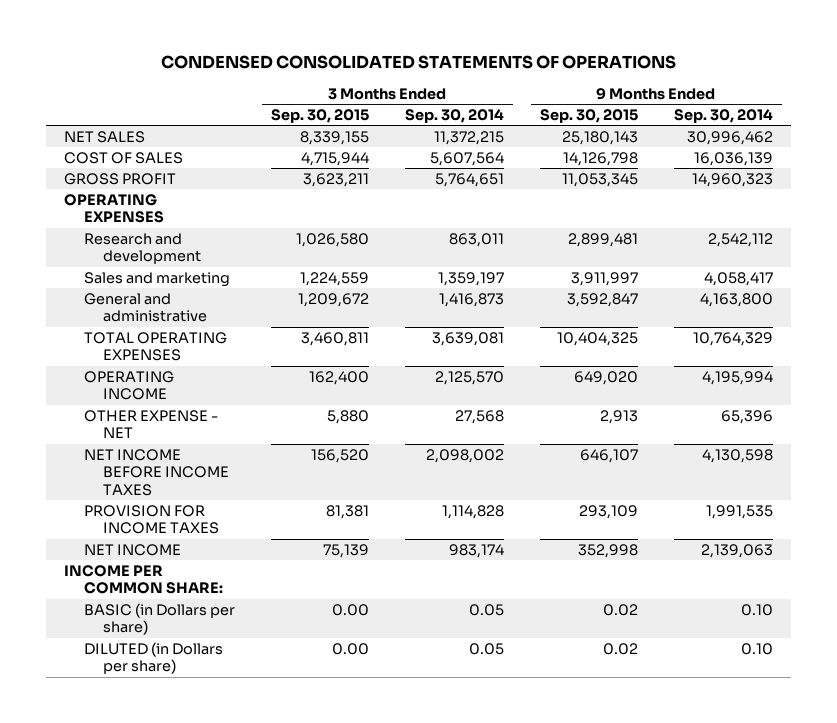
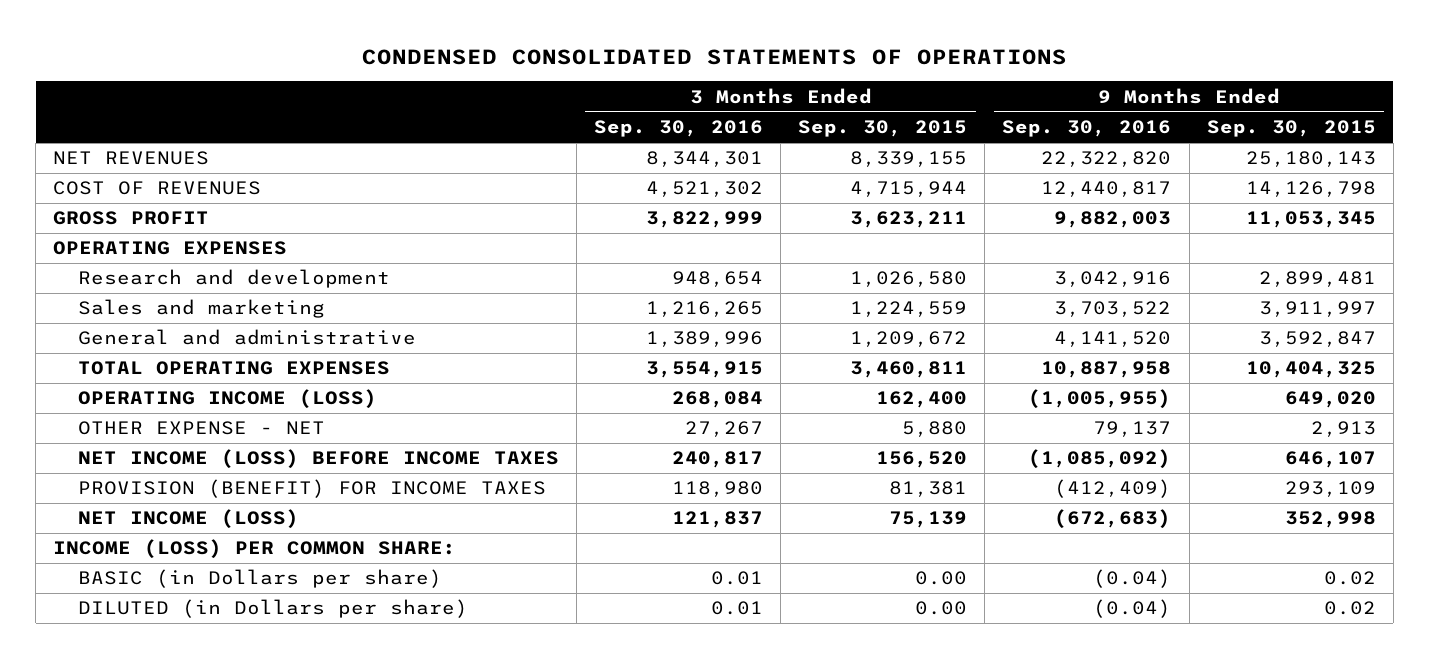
- | 3 Months Ended Sep. 30, 2015 | 3 Months Ended Sep. 30, 2014 | 9 Months Ended Sep. 30, 2015 | 9 Months Ended Sep. 30, 2014
+ | 3 Months Ended Sep. 30, 2016 | 3 Months Ended Sep. 30, 2015 | 9 Months Ended Sep. 30, 2016 | 9 Months Ended Sep. 30, 2015
- NET SALES | 8,339,155 | 11,372,215 | 25,180,143 | 30,996,462
- COST OF SALES | 4,715,944 | 5,607,564 | 14,126,798 | 16,036,139
+ NET REVENUES | 8,344,301 | 8,339,155 | 22,322,820 | 25,180,143
+ COST OF REVENUES | 4,521,302 | 4,715,944 | 12,440,817 | 14,126,798
- OPERATING INCOME | 162,400 | 2,125,570 | 649,020 | 4,195,994
+ OPERATING INCOME (LOSS) | 268,084 | 162,400 | (1,005,955) | 649,020
- NET INCOME BEFORE INCOME TAXES | 156,520 | 2,098,002 | 646,107 | 4,130,598
- PROVISION FOR INCOME TAXES | 81,381 | 1,114,828 | 293,109 | 1,991,535
- NET INCOME | 75,139 | 983,174 | 352,998 | 2,139,063
- INCOME PER COMMON SHARE:
+ NET INCOME (LOSS) BEFORE INCOME TAXES | 240,817 | 156,520 | (1,085,092) | 646,107
+ PROVISION (BENEFIT) FOR INCOME TAXES | 118,980 | 81,381 | (412,409) | 293,109
+ NET INCOME (LOSS) | 121,837 | 75,139 | (672,683) | 352,998
+ INCOME (LOSS) PER COMMON SHARE:

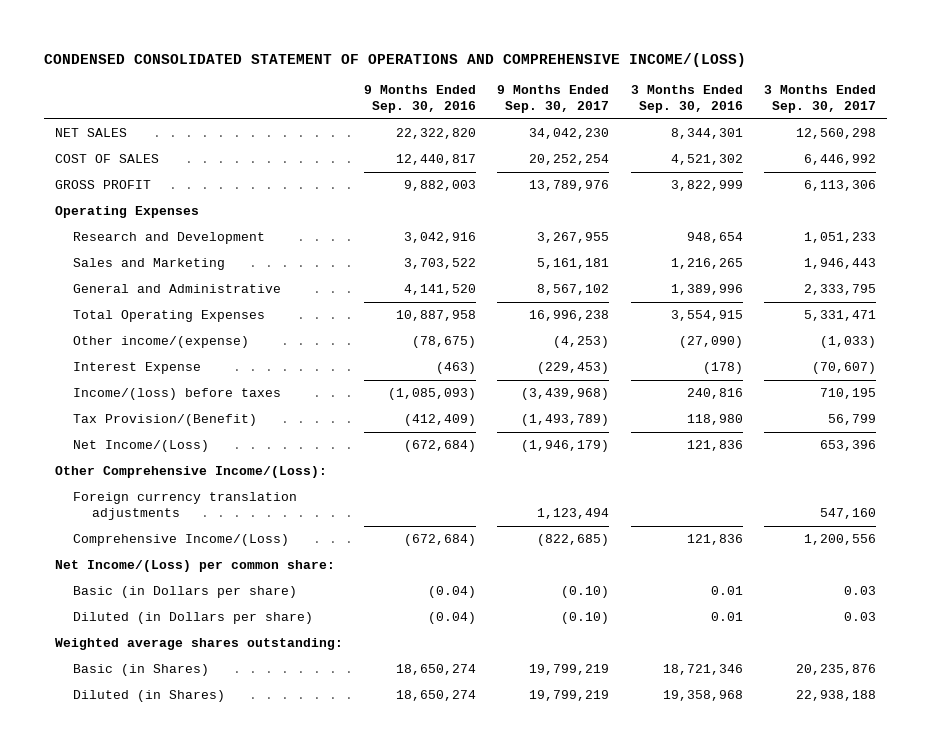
- CONDENSED CONSOLIDATED STATEMENTS OF OPERATIONS
+ CONDENSED CONSOLIDATED STATEMENT OF OPERATIONS AND COMPREHENSIVE INCOME/(LOSS)
- | 3 Months Ended Sep. 30, 2016 | 3 Months Ended Sep. 30, 2015 | 9 Months Ended Sep. 30, 2016 | 9 Months Ended Sep. 30, 2015
+ | 9 Months Ended Sep. 30, 2016 | 9 Months Ended Sep. 30, 2017 | 3 Months Ended Sep. 30, 2016 | 3 Months Ended Sep. 30, 2017
- NET REVENUES | 8,344,301 | 8,339,155 | 22,322,820 | 25,180,143
- COST OF REVENUES | 4,521,302 | 4,715,944 | 12,440,817 | 14,126,798
+ NET SALES | 22,322,820 | 34,042,230 | 8,344,301 | 12,560,298
+ COST OF SALES | 12,440,817 | 20,252,254 | 4,521,302 | 6,446,992
- OPERATING EXPENSES
- Research and development | 948,654 | 1,026,580 | 3,042,916 | 2,899,481
- Sales and marketing | 1,216,265 | 1,224,559 | 3,703,522 | 3,911,997
- General and administrative | 1,389,996 | 1,209,672 | 4,141,520 | 3,592,847
- TOTAL OPERATING EXPENSES | 3,554,915 | 3,460,811 | 10,887,958 | 10,404,325
- OPERATING INCOME (LOSS) | 268,084 | 162,400 | (1,005,955) | 649,020
- OTHER EXPENSE - NET | 27,267 | 5,880 | 79,137 | 2,913
- NET INCOME (LOSS) BEFORE INCOME TAXES | 240,817 | 156,520 | (1,085,092) | 646,107
- PROVISION (BENEFIT) FOR INCOME TAXES | 118,980 | 81,381 | (412,409) | 293,109
- NET INCOME (LOSS) | 121,837 | 75,139 | (672,683) | 352,998
- INCOME (LOSS) PER COMMON SHARE:
- BASIC (in Dollars per share) | 0.01 | 0.00 | (0.04) | 0.02
- DILUTED (in Dollars per share) | 0.01 | 0.00 | (0.04) | 0.02
+ Operating Expenses
+ Research and Development | 3,042,916 | 3,267,955 | 948,654 | 1,051,233
+ Sales and Marketing | 3,703,522 | 5,161,181 | 1,216,265 | 1,946,443
+ General and Administrative | 4,141,520 | 8,567,102 | 1,389,996 | 2,333,795
+ Total Operating Expenses | 10,887,958 | 16,996,238 | 3,554,915 | 5,331,471
+ Other income/(expense) | (78,675) | (4,253) | (27,090) | (1,033)
+ Interest Expense | (463) | (229,453) | (178) | (70,607)
+ Income/(loss) before taxes | (1,085,093) | (3,439,968) | 240,816 | 710,195
+ Tax Provision/(Benefit) | (412,409) | (1,493,789) | 118,980 | 56,799
+ Net Income/(Loss) | (672,684) | (1,946,179) | 121,836 | 653,396
+ Other Comprehensive Income/(Loss):
+ Foreign currency translation adjustments | | 1,123,494 | | 547,160
+ Comprehensive Income/(Loss) | (672,684) | (822,685) | 121,836 | 1,200,556
+ Net Income/(Loss) per common share:
+ Basic (in Dollars per share) | (0.04) | (0.10) | 0.01 | 0.03
+ Diluted (in Dollars per share) | (0.04) | (0.10) | 0.01 | 0.03
+ Weighted average shares outstanding:
+ Basic (in Shares) | 18,650,274 | 19,799,219 | 18,721,346 | 20,235,876
+ Diluted (in Shares) | 18,650,274 | 19,799,219 | 19,358,968 | 22,938,188

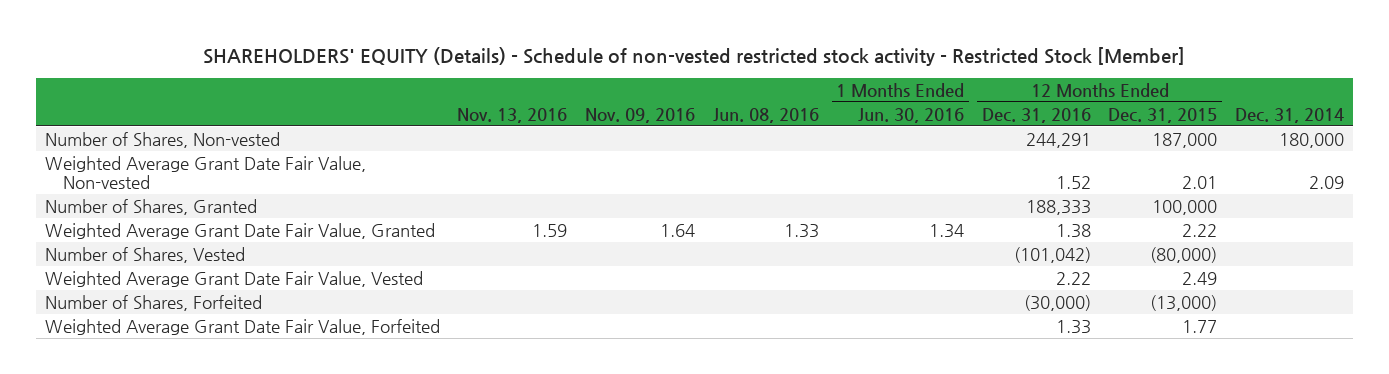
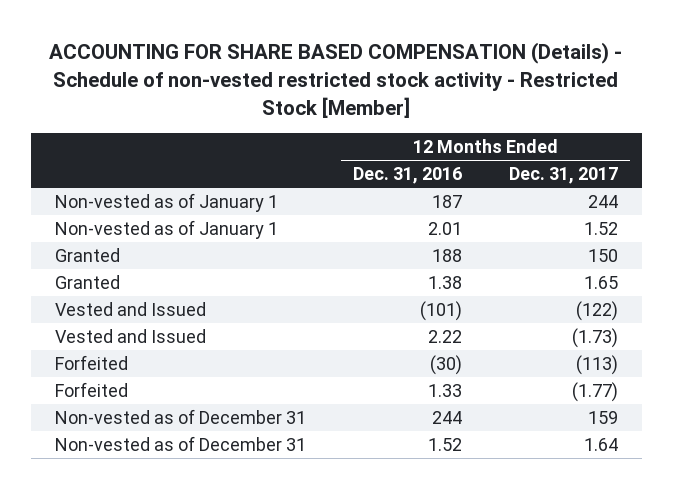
- SHAREHOLDERS' EQUITY (Details) - Schedule of non-vested restricted stock activity - Restricted Stock [Member]
+ ACCOUNTING FOR SHARE BASED COMPENSATION (Details) - Schedule of non-vested restricted stock activity - Restricted Stock [Member]
- | Nov. 13, 2016 | Nov. 09, 2016 | Jun. 08, 2016 | 1 Months Ended Jun. 30, 2016 | 12 Months Ended Dec. 31, 2016 | 12 Months Ended Dec. 31, 2015 | Dec. 31, 2014
+ | 12 Months Ended Dec. 31, 2016 | 12 Months Ended Dec. 31, 2017
- Number of Shares, Non-vested | | | | | 244,291 | 187,000 | 180,000
- Weighted Average Grant Date Fair Value, Non-vested | | | | | 1.52 | 2.01 | 2.09
- Number of Shares, Granted | | | | | 188,333 | 100,000 |
- Weighted Average Grant Date Fair Value, Granted | 1.59 | 1.64 | 1.33 | 1.34 | 1.38 | 2.22 |
- Number of Shares, Vested | | | | | (101,042) | (80,000) |
- Weighted Average Grant Date Fair Value, Vested | | | | | 2.22 | 2.49 |
- Number of Shares, Forfeited | | | | | (30,000) | (13,000) |
- Weighted Average Grant Date Fair Value, Forfeited | | | | | 1.33 | 1.77 |
+ Non-vested as of January 1 | 187 | 244
+ Non-vested as of January 1 | 2.01 | 1.52
+ Granted | 188 | 150
+ Granted | 1.38 | 1.65
+ Vested and Issued | (101) | (122)
+ Vested and Issued | 2.22 | (1.73)
+ Forfeited | (30) | (113)
+ Forfeited | 1.33 | (1.77)
+ Non-vested as of December 31 | 244 | 159
+ Non-vested as of December 31 | 1.52 | 1.64

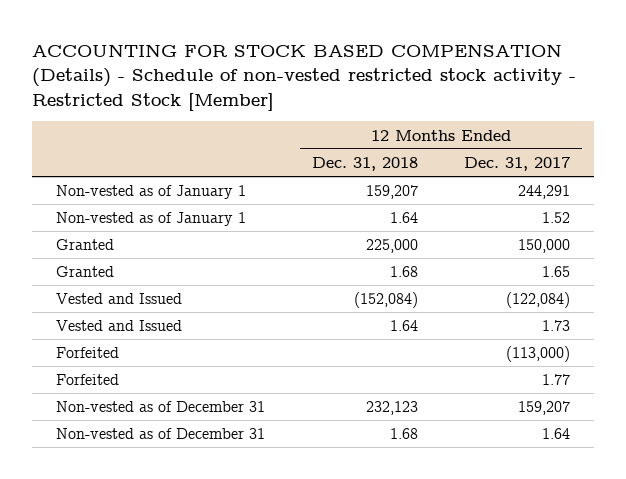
- ACCOUNTING FOR SHARE BASED COMPENSATION (Details) - Schedule of non-vested restricted stock activity - Restricted Stock [Member]
+ ACCOUNTING FOR STOCK BASED COMPENSATION (Details) - Schedule of non-vested restricted stock activity - Restricted Stock [Member]
- | 12 Months Ended Dec. 31, 2016 | 12 Months Ended Dec. 31, 2017
+ | 12 Months Ended Dec. 31, 2018 | 12 Months Ended Dec. 31, 2017
- Non-vested as of January 1 | 187 | 244
+ Non-vested as of January 1 | 159,207 | 244,291
- Granted | 188 | 150
+ Granted | 225,000 | 150,000
- Vested and Issued | (101) | (122)
- Vested and Issued | 2.22 | (1.73)
- Forfeited | (30) | (113)
- Forfeited | 1.33 | (1.77)
- Non-vested as of December 31 | 244 | 159
+ Vested and Issued | (152,084) | (122,084)
+ Vested and Issued | 1.64 | 1.73
+ Forfeited | | (113,000)
+ Forfeited | | 1.77
+ Non-vested as of December 31 | 232,123 | 159,207

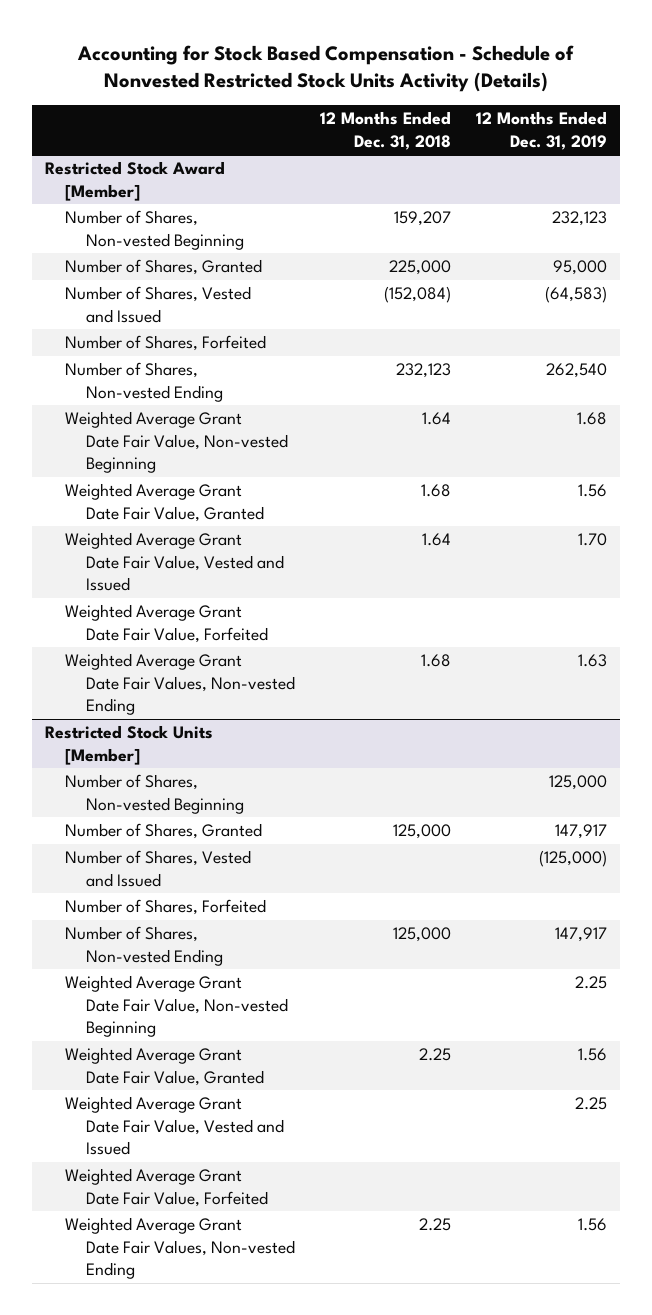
- ACCOUNTING FOR STOCK BASED COMPENSATION (Details) - Schedule of non-vested restricted stock activity - Restricted Stock [Member]
+ Accounting for Stock Based Compensation - Schedule of Nonvested Restricted Stock Units Activity (Details)
- | 12 Months Ended Dec. 31, 2018 | 12 Months Ended Dec. 31, 2017
+ | 12 Months Ended Dec. 31, 2018 | 12 Months Ended Dec. 31, 2019
- Non-vested as of January 1 | 159,207 | 244,291
- Non-vested as of January 1 | 1.64 | 1.52
- Granted | 225,000 | 150,000
- Granted | 1.68 | 1.65
- Vested and Issued | (152,084) | (122,084)
- Vested and Issued | 1.64 | 1.73
- Forfeited | | (113,000)
- Forfeited | | 1.77
- Non-vested as of December 31 | 232,123 | 159,207
- Non-vested as of December 31 | 1.68 | 1.64
+ Restricted Stock Award [Member]
+ Number of Shares, Non-vested Beginning | 159,207 | 232,123
+ Number of Shares, Granted | 225,000 | 95,000
+ Number of Shares, Vested and Issued | (152,084) | (64,583)
+ Number of Shares, Forfeited
+ Number of Shares, Non-vested Ending | 232,123 | 262,540
+ Weighted Average Grant Date Fair Value, Non-vested Beginning | 1.64 | 1.68
+ Weighted Average Grant Date Fair Value, Granted | 1.68 | 1.56
+ Weighted Average Grant Date Fair Value, Vested and Issued | 1.64 | 1.70
+ Weighted Average Grant Date Fair Value, Forfeited
+ Weighted Average Grant Date Fair Values, Non-vested Ending | 1.68 | 1.63
+ Restricted Stock Units [Member]
+ Number of Shares, Non-vested Beginning | | 125,000
+ Number of Shares, Granted | 125,000 | 147,917
+ Number of Shares, Vested and Issued | | (125,000)
+ Number of Shares, Forfeited
+ Number of Shares, Non-vested Ending | 125,000 | 147,917
+ Weighted Average Grant Date Fair Value, Non-vested Beginning | | 2.25
+ Weighted Average Grant Date Fair Value, Granted | 2.25 | 1.56
+ Weighted Average Grant Date Fair Value, Vested and Issued | | 2.25
+ Weighted Average Grant Date Fair Value, Forfeited
+ Weighted Average Grant Date Fair Values, Non-vested Ending | 2.25 | 1.56

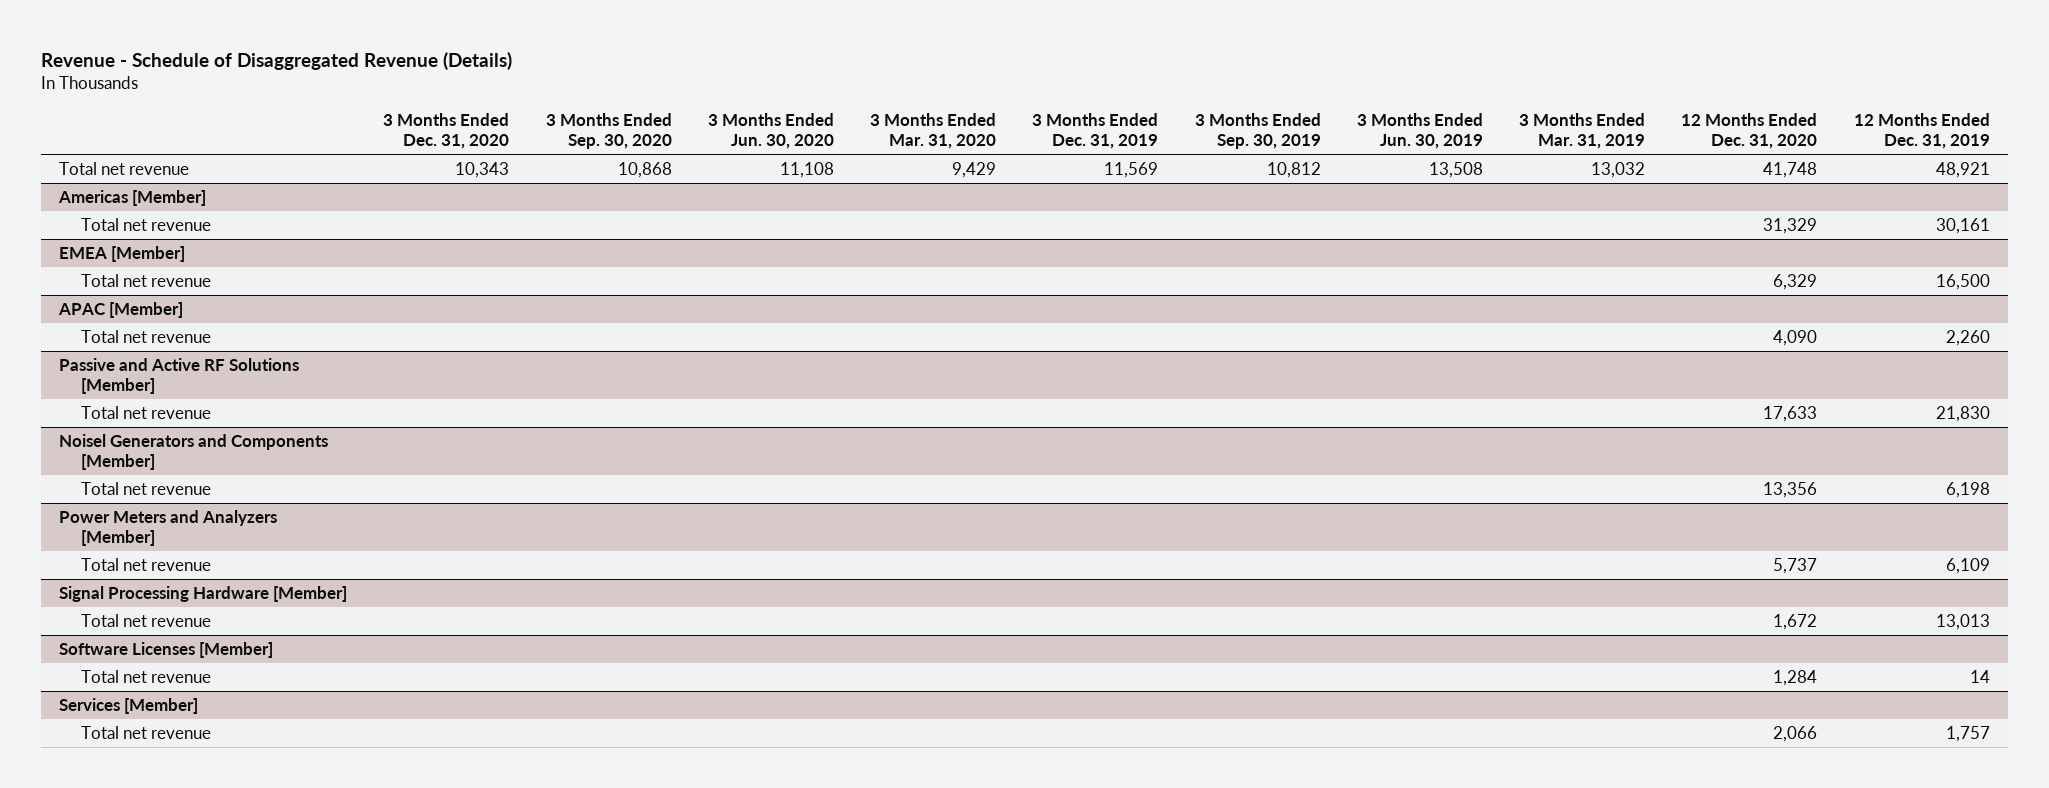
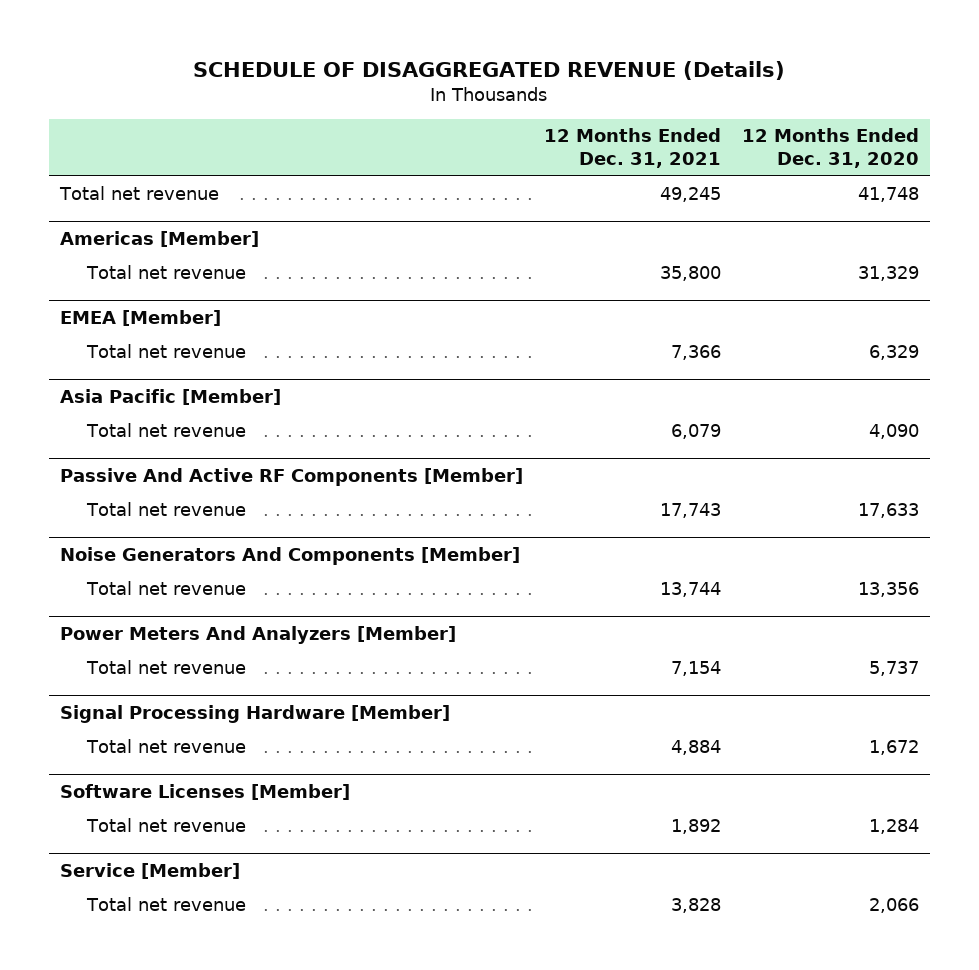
- Revenue - Schedule of Disaggregated Revenue (Details)
+ SCHEDULE OF DISAGGREGATED REVENUE (Details)
- | 3 Months Ended Dec. 31, 2020 | 3 Months Ended Sep. 30, 2020 | 3 Months Ended Jun. 30, 2020 | 3 Months Ended Mar. 31, 2020 | 3 Months Ended Dec. 31, 2019 | 3 Months Ended Sep. 30, 2019 | 3 Months Ended Jun. 30, 2019 | 3 Months Ended Mar. 31, 2019 | 12 Months Ended Dec. 31, 2020 | 12 Months Ended Dec. 31, 2019
+ | 12 Months Ended Dec. 31, 2021 | 12 Months Ended Dec. 31, 2020
- APAC [Member]
+ Asia Pacific [Member]
- Passive and Active RF Solutions [Member]
+ Passive And Active RF Components [Member]
- Noisel Generators and Components [Member]
+ Noise Generators And Components [Member]
- Power Meters and Analyzers [Member]
+ Power Meters And Analyzers [Member]
- Services [Member]
+ Service [Member]

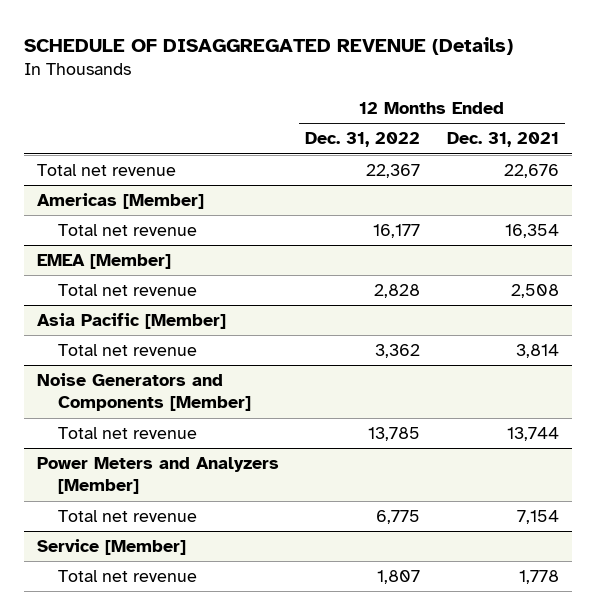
- | 12 Months Ended Dec. 31, 2021 | 12 Months Ended Dec. 31, 2020
+ | 12 Months Ended Dec. 31, 2022 | 12 Months Ended Dec. 31, 2021
- Total net revenue | 49,245 | 41,748
+ Total net revenue | 22,367 | 22,676
@ Americas [Member]
- Total net revenue | 35,800 | 31,329
+ Total net revenue | 16,177 | 16,354
@ EMEA [Member]
- Total net revenue | 7,366 | 6,329
+ Total net revenue | 2,828 | 2,508
@ Asia Pacific [Member]
- Total net revenue | 6,079 | 4,090
- Passive And Active RF Components [Member]
- Total net revenue | 17,743 | 17,633
- Noise Generators And Components [Member]
@ Asia Pacific [Member]
+ Total net revenue | 3,362 | 3,814
+ Noise Generators and Components [Member]
- Power Meters And Analyzers [Member]
+ Power Meters and Analyzers [Member]
- Signal Processing Hardware [Member]
- Total net revenue | 4,884 | 1,672
- Software Licenses [Member]
- Total net revenue | 1,892 | 1,284
@ Service [Member]
- Total net revenue | 3,828 | 2,066
+ Total net revenue | 1,807 | 1,778

